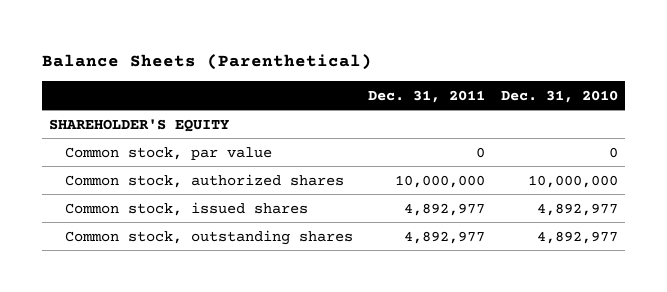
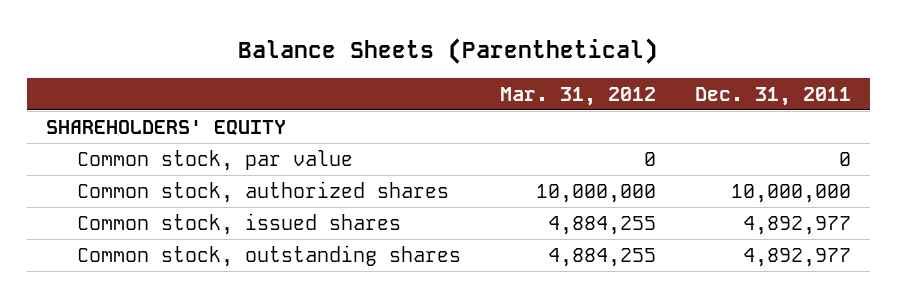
- | Dec. 31, 2011 | Dec. 31, 2010
+ | Mar. 31, 2012 | Dec. 31, 2011
- SHAREHOLDER'S EQUITY
+ SHAREHOLDERS' EQUITY

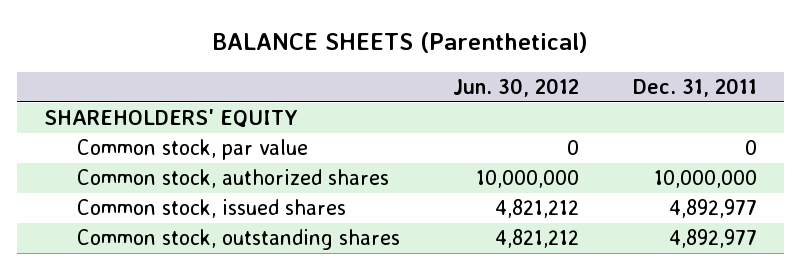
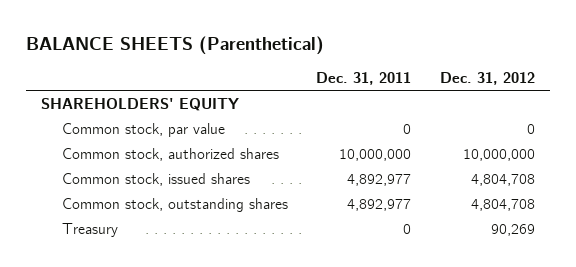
- | Jun. 30, 2012 | Dec. 31, 2011
+ | Dec. 31, 2011 | Dec. 31, 2012
+ Treasury | 0 | 90,269

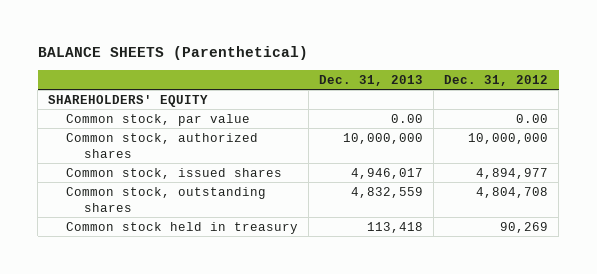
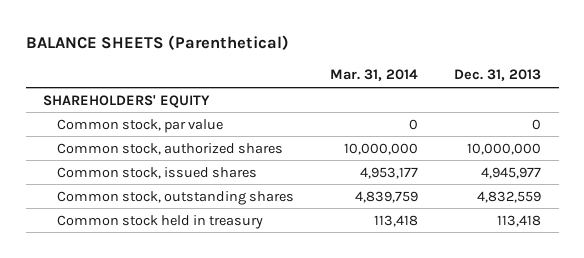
- | Dec. 31, 2013 | Dec. 31, 2012
+ | Mar. 31, 2014 | Dec. 31, 2013
- Common stock, par value | 0.00 | 0.00
+ Common stock, par value | 0 | 0
- Common stock, issued shares | 4,946,017 | 4,894,977
+ Common stock, issued shares | 4,953,177 | 4,945,977

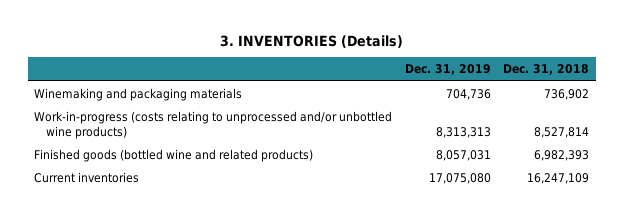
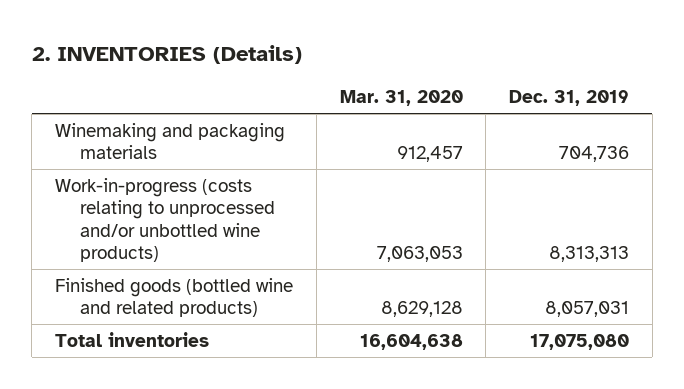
- 3. INVENTORIES (Details)
+ 2. INVENTORIES (Details)
- | Dec. 31, 2019 | Dec. 31, 2018
+ | Mar. 31, 2020 | Dec. 31, 2019
- Current inventories | 17,075,080 | 16,247,109
+ Total inventories | 16,604,638 | 17,075,080

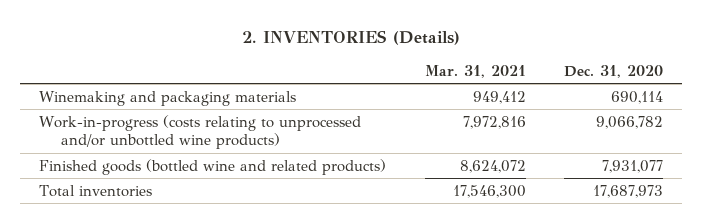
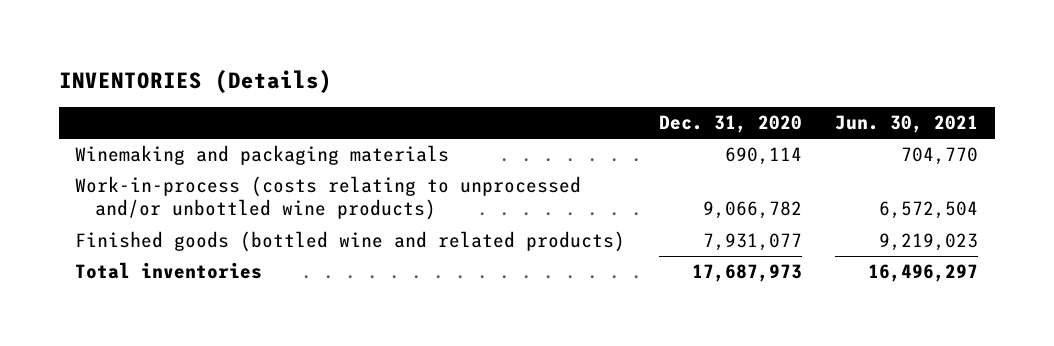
- 2. INVENTORIES (Details)
+ INVENTORIES (Details)
- | Mar. 31, 2021 | Dec. 31, 2020
+ | Dec. 31, 2020 | Jun. 30, 2021
- Work-in-progress (costs relating to unprocessed and/or unbottled wine products) | 7,972,816 | 9,066,782
+ Work-in-process (costs relating to unprocessed and/or unbottled wine products) | 9,066,782 | 6,572,504

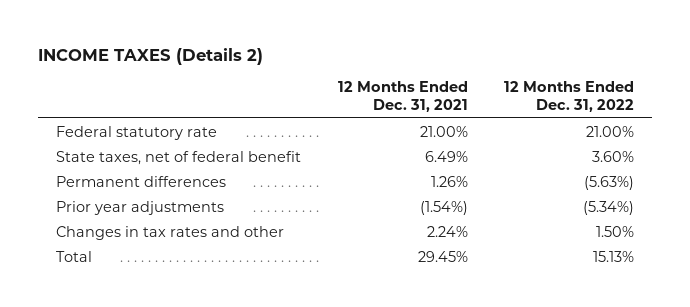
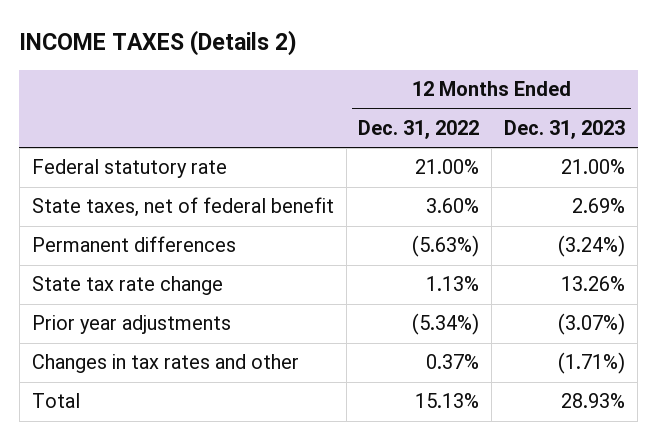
- | 12 Months Ended Dec. 31, 2021 | 12 Months Ended Dec. 31, 2022
+ | 12 Months Ended Dec. 31, 2022 | 12 Months Ended Dec. 31, 2023
+ State tax rate change | 1.13% | 13.26%
- Changes in tax rates and other | 2.24% | 1.50%
+ Changes in tax rates and other | 0.37% | (1.71%)

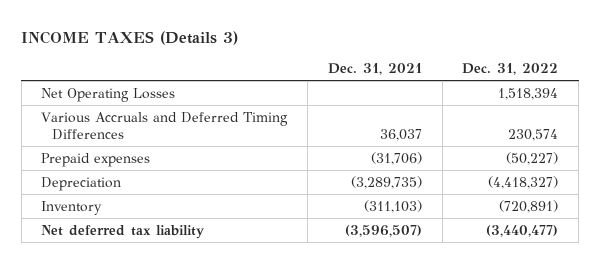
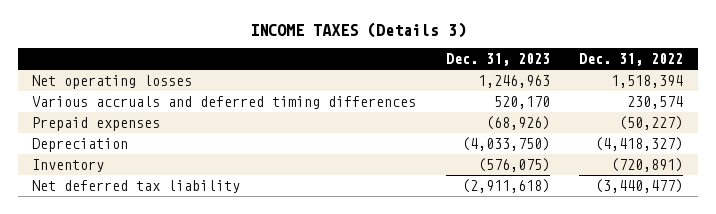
- | Dec. 31, 2021 | Dec. 31, 2022
+ | Dec. 31, 2023 | Dec. 31, 2022
- Net Operating Losses | | 1,518,394
- Various Accruals and Deferred Timing Differences | 36,037 | 230,574
+ Net operating losses | 1,246,963 | 1,518,394
+ Various accruals and deferred timing differences | 520,170 | 230,574

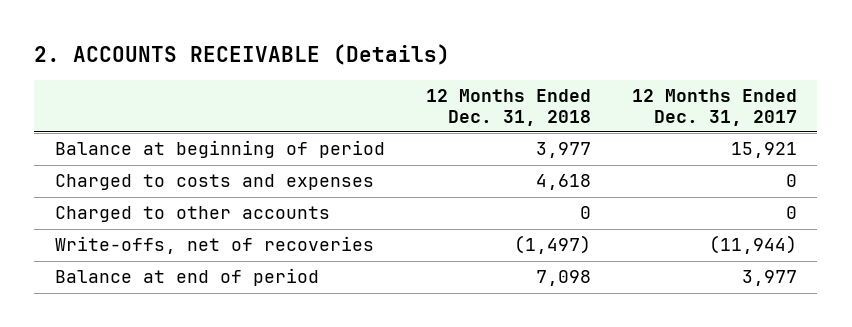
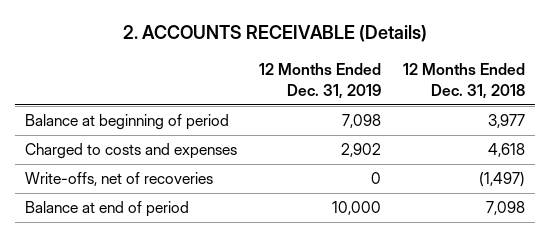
- | 12 Months Ended Dec. 31, 2018 | 12 Months Ended Dec. 31, 2017
+ | 12 Months Ended Dec. 31, 2019 | 12 Months Ended Dec. 31, 2018
- Charged to other accounts | 0 | 0

